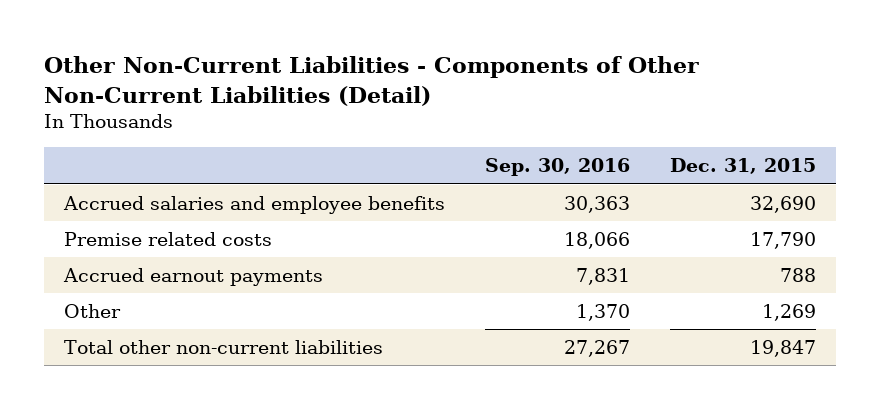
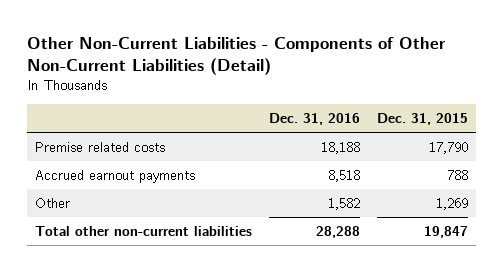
- | Sep. 30, 2016 | Dec. 31, 2015
+ | Dec. 31, 2016 | Dec. 31, 2015
- Accrued salaries and employee benefits | 30,363 | 32,690

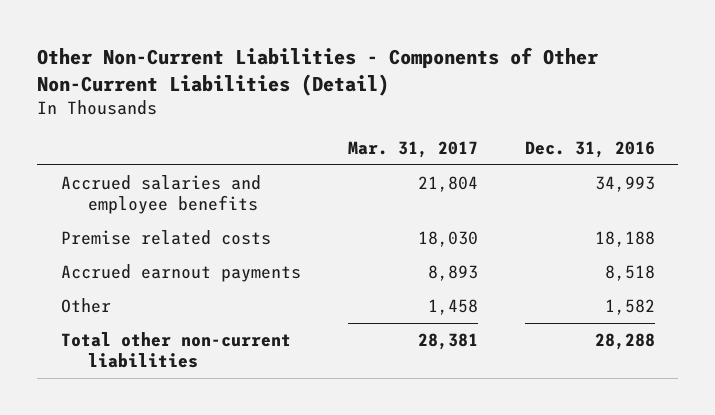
- | Dec. 31, 2016 | Dec. 31, 2015
+ | Mar. 31, 2017 | Dec. 31, 2016
+ Accrued salaries and employee benefits | 21,804 | 34,993

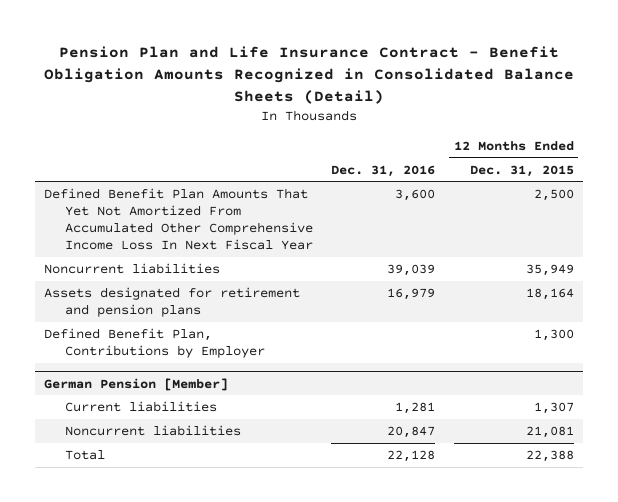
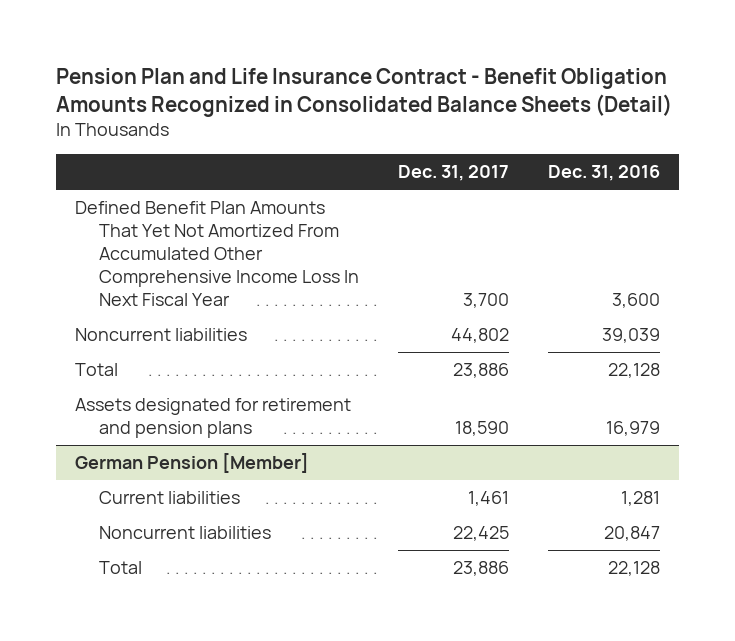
- | Dec. 31, 2016 | 12 Months Ended Dec. 31, 2015
+ | Dec. 31, 2017 | Dec. 31, 2016
+ Total | 23,886 | 22,128
- Defined Benefit Plan, Contributions by Employer | | 1,300

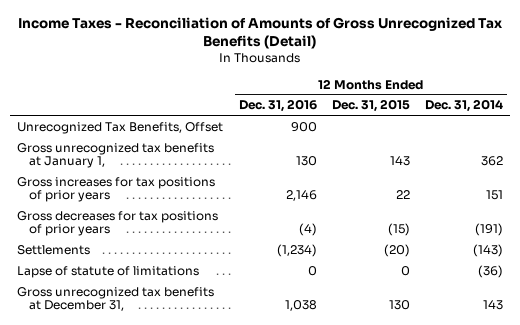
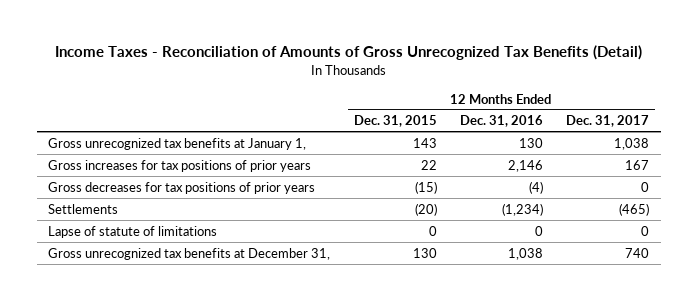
- | 12 Months Ended Dec. 31, 2016 | 12 Months Ended Dec. 31, 2015 | 12 Months Ended Dec. 31, 2014
+ | 12 Months Ended Dec. 31, 2015 | 12 Months Ended Dec. 31, 2016 | 12 Months Ended Dec. 31, 2017
- Unrecognized Tax Benefits, Offset | 900 | |

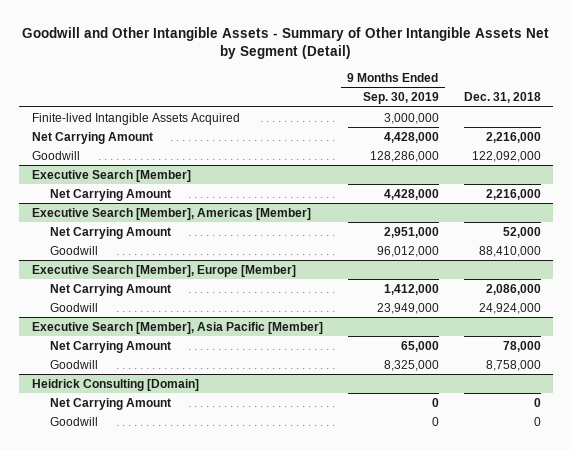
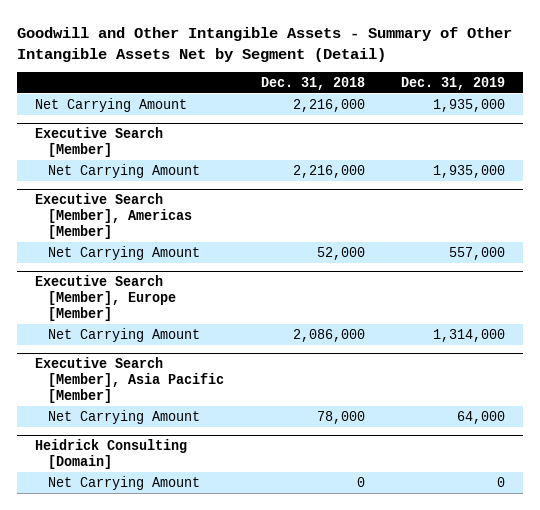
- | 9 Months Ended Sep. 30, 2019 | Dec. 31, 2018
+ | Dec. 31, 2018 | Dec. 31, 2019
- Finite-lived Intangible Assets Acquired | 3,000,000 |
- Goodwill | 128,286,000 | 122,092,000
@ Executive Search [Member], Americas [Member]
- Goodwill | 96,012,000 | 88,410,000
@ Executive Search [Member], Europe [Member]
- Goodwill | 23,949,000 | 24,924,000
@ Executive Search [Member], Asia Pacific [Member]
- Goodwill | 8,325,000 | 8,758,000
@ Heidrick Consulting [Domain]
- Goodwill | 0 | 0

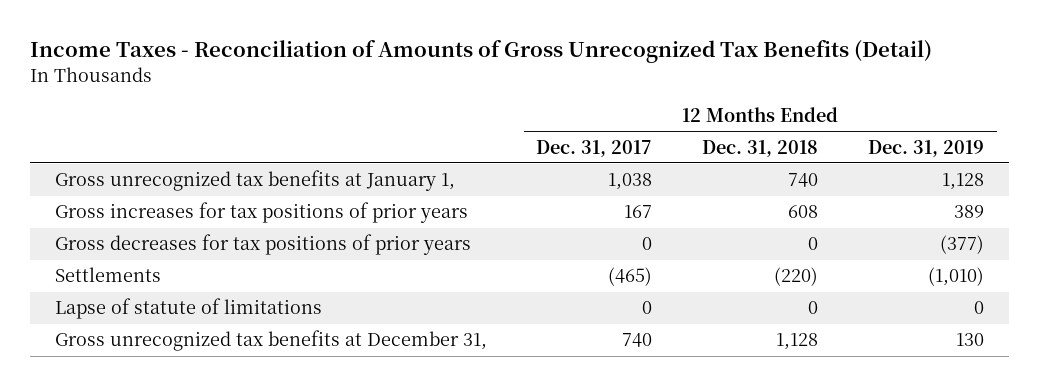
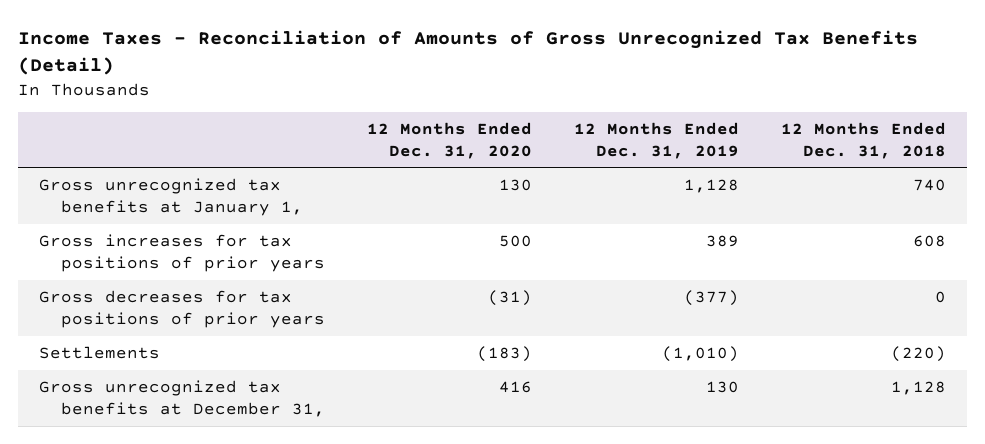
- | 12 Months Ended Dec. 31, 2017 | 12 Months Ended Dec. 31, 2018 | 12 Months Ended Dec. 31, 2019
+ | 12 Months Ended Dec. 31, 2020 | 12 Months Ended Dec. 31, 2019 | 12 Months Ended Dec. 31, 2018
- Lapse of statute of limitations | 0 | 0 | 0

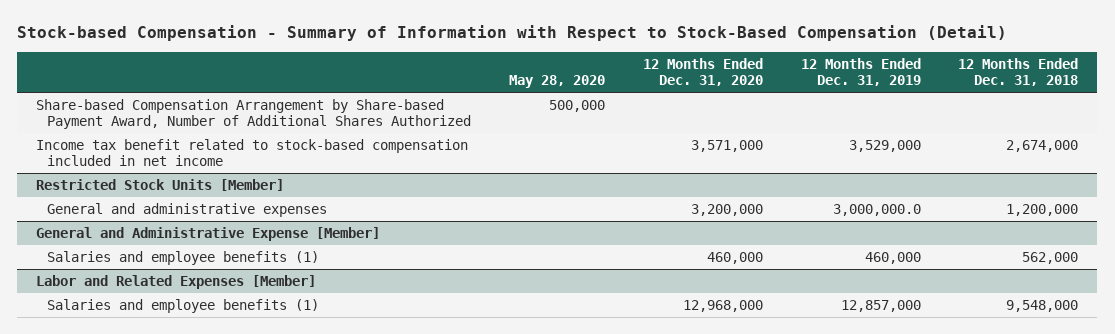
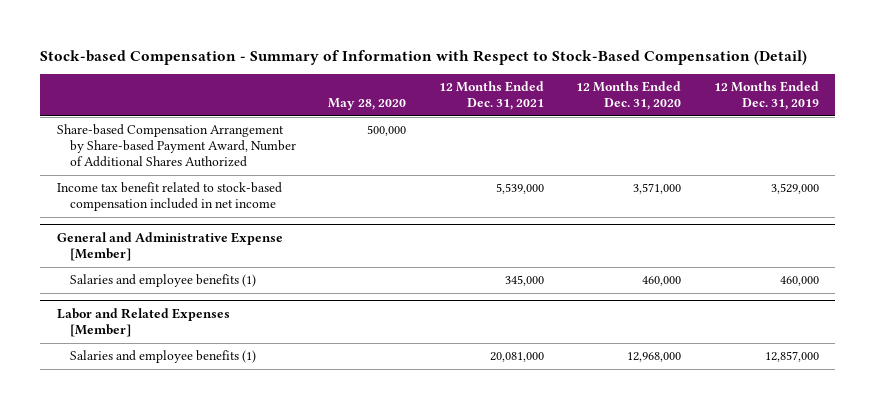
- | May 28, 2020 | 12 Months Ended Dec. 31, 2020 | 12 Months Ended Dec. 31, 2019 | 12 Months Ended Dec. 31, 2018
+ | May 28, 2020 | 12 Months Ended Dec. 31, 2021 | 12 Months Ended Dec. 31, 2020 | 12 Months Ended Dec. 31, 2019
- Restricted Stock Units [Member]
- General and administrative expenses | | 3,200,000 | 3,000,000.0 | 1,200,000

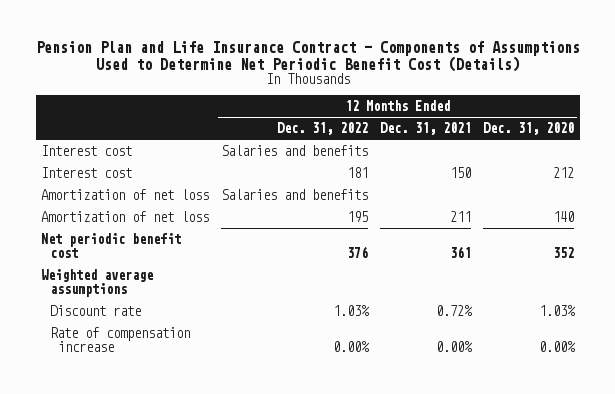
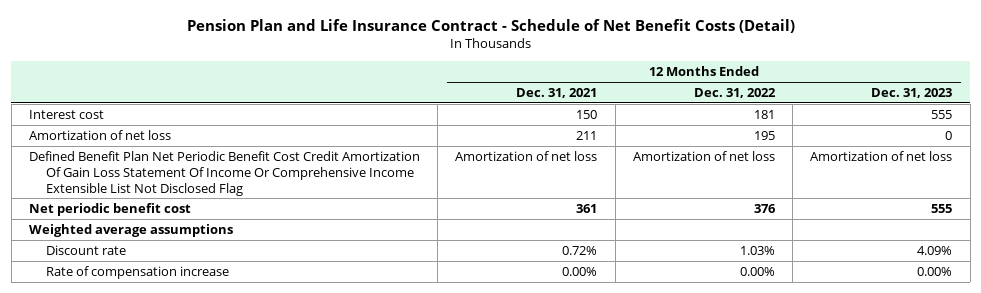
- Pension Plan and Life Insurance Contract - Components of Assumptions Used to Determine Net Periodic Benefit Cost (Details)
+ Pension Plan and Life Insurance Contract - Schedule of Net Benefit Costs (Detail)
- | 12 Months Ended Dec. 31, 2022 | 12 Months Ended Dec. 31, 2021 | 12 Months Ended Dec. 31, 2020
+ | 12 Months Ended Dec. 31, 2021 | 12 Months Ended Dec. 31, 2022 | 12 Months Ended Dec. 31, 2023
- Interest cost | Salaries and benefits | |
- Amortization of net loss | Salaries and benefits | |
+ Defined Benefit Plan Net Periodic Benefit Cost Credit Amortization Of Gain Loss Statement Of Income Or Comprehensive Income Extensible List Not Disclosed Flag | Amortization of net loss | Amortization of net loss | Amortization of net loss

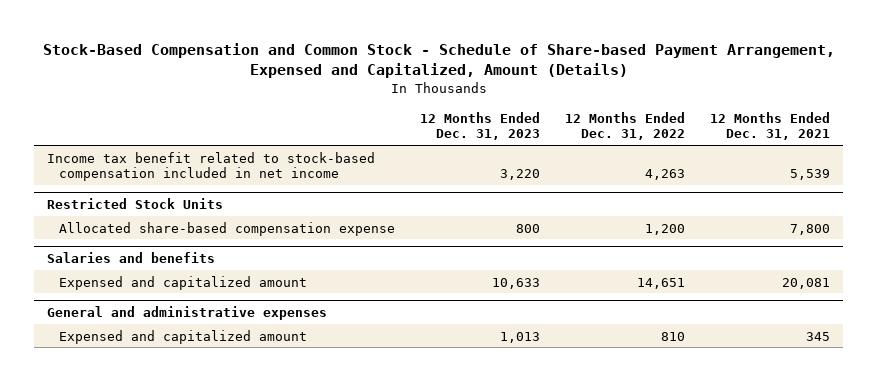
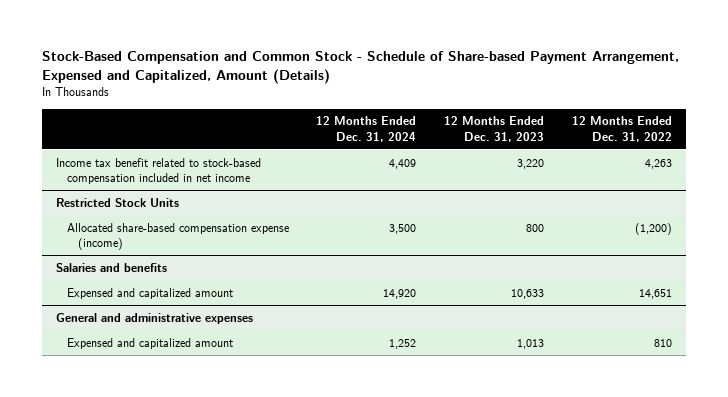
- | 12 Months Ended Dec. 31, 2023 | 12 Months Ended Dec. 31, 2022 | 12 Months Ended Dec. 31, 2021
+ | 12 Months Ended Dec. 31, 2024 | 12 Months Ended Dec. 31, 2023 | 12 Months Ended Dec. 31, 2022
@ Restricted Stock Units
- Allocated share-based compensation expense | 800 | 1,200 | 7,800
+ Allocated share-based compensation expense (income) | 3,500 | 800 | (1,200)

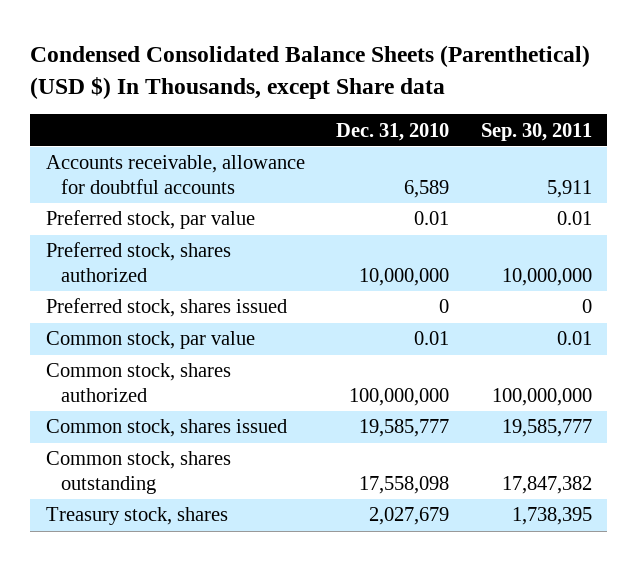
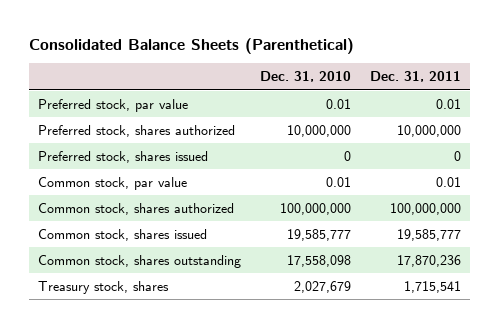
- Condensed Consolidated Balance Sheets (Parenthetical) (USD $) In Thousands, except Share data
+ Consolidated Balance Sheets (Parenthetical)
- | Dec. 31, 2010 | Sep. 30, 2011
+ | Dec. 31, 2010 | Dec. 31, 2011
- Accounts receivable, allowance for doubtful accounts | 6,589 | 5,911

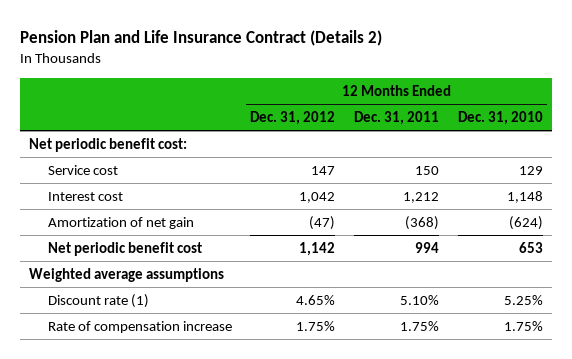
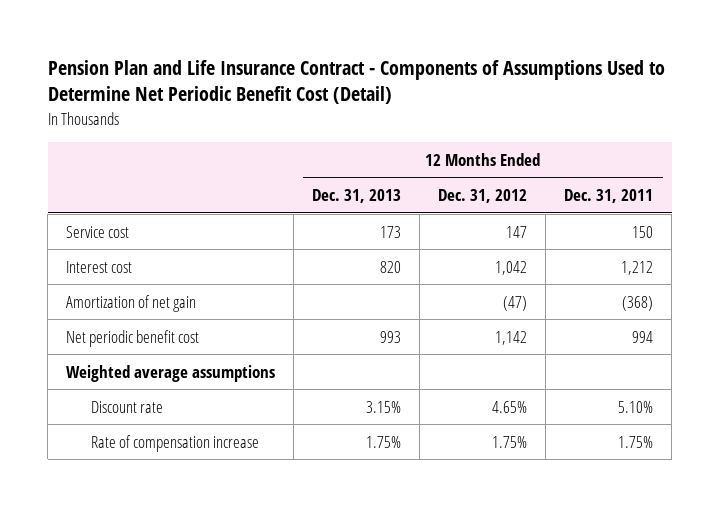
- Pension Plan and Life Insurance Contract (Details 2)
+ Pension Plan and Life Insurance Contract - Components of Assumptions Used to Determine Net Periodic Benefit Cost (Detail)
- | 12 Months Ended Dec. 31, 2012 | 12 Months Ended Dec. 31, 2011 | 12 Months Ended Dec. 31, 2010
+ | 12 Months Ended Dec. 31, 2013 | 12 Months Ended Dec. 31, 2012 | 12 Months Ended Dec. 31, 2011
- Net periodic benefit cost:
- Discount rate (1) | 4.65% | 5.10% | 5.25%
+ Discount rate | 3.15% | 4.65% | 5.10%

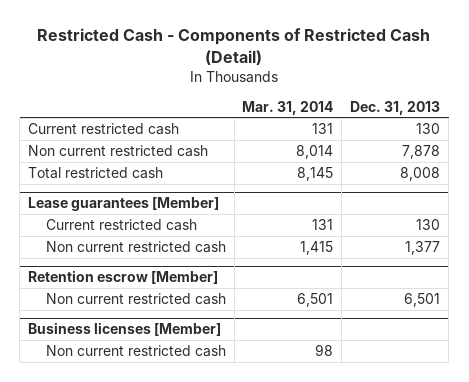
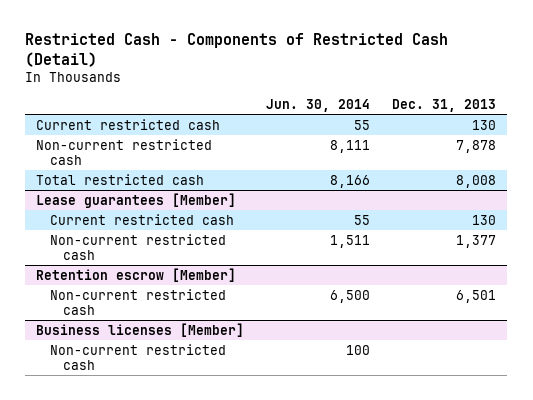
- | Mar. 31, 2014 | Dec. 31, 2013
+ | Jun. 30, 2014 | Dec. 31, 2013
- Non current restricted cash | 8,014 | 7,878
+ Non-current restricted cash | 8,111 | 7,878
@ Lease guarantees [Member]
- Non current restricted cash | 1,415 | 1,377
+ Non-current restricted cash | 1,511 | 1,377
@ Retention escrow [Member]
- Non current restricted cash | 6,501 | 6,501
+ Non-current restricted cash | 6,500 | 6,501
@ Business licenses [Member]
- Non current restricted cash | 98 |
+ Non-current restricted cash | 100 |

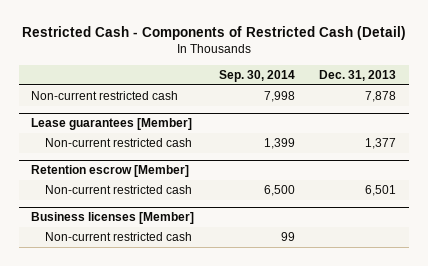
- | Jun. 30, 2014 | Dec. 31, 2013
+ | Sep. 30, 2014 | Dec. 31, 2013
- Current restricted cash | 55 | 130
- Total restricted cash | 8,166 | 8,008
@ Lease guarantees [Member]
- Current restricted cash | 55 | 130

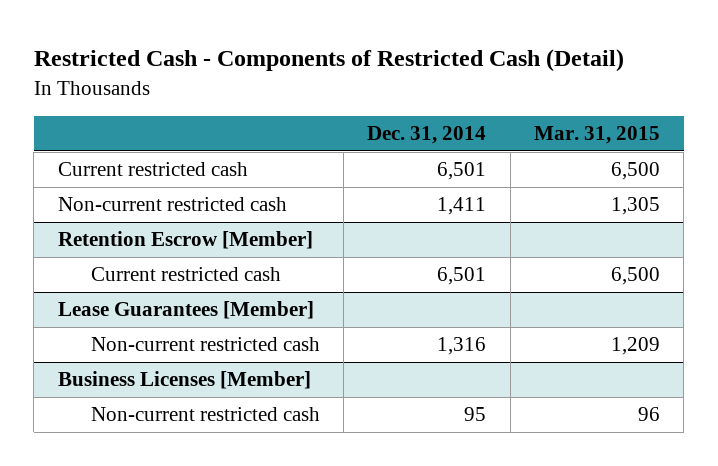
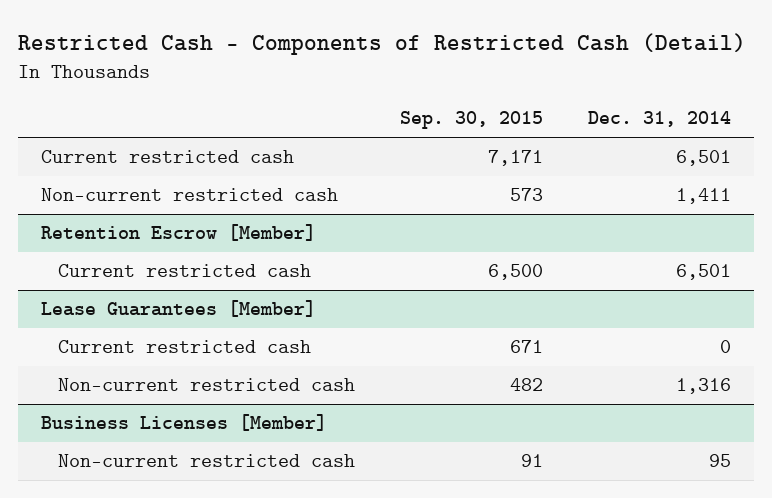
- | Dec. 31, 2014 | Mar. 31, 2015
+ | Sep. 30, 2015 | Dec. 31, 2014
@ Lease Guarantees [Member]
+ Current restricted cash | 671 | 0

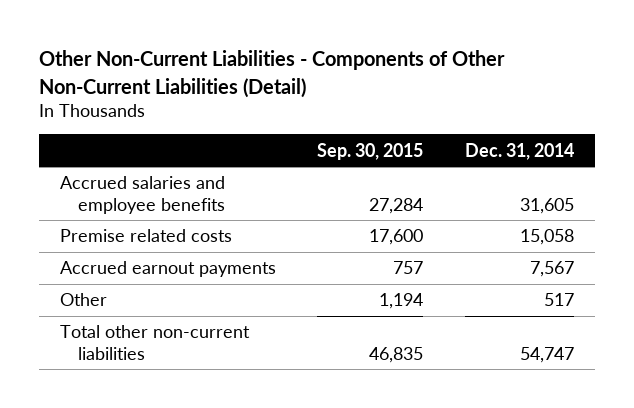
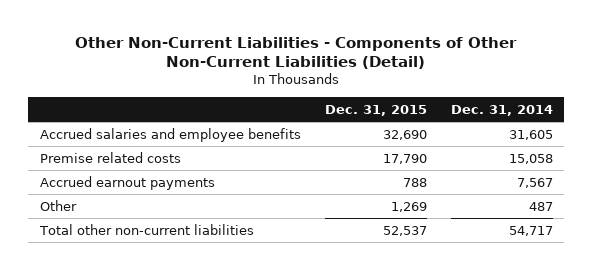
- | Sep. 30, 2015 | Dec. 31, 2014
+ | Dec. 31, 2015 | Dec. 31, 2014
- Other | 1,194 | 517
- Total other non-current liabilities | 46,835 | 54,747
+ Other | 1,269 | 487
+ Total other non-current liabilities | 52,537 | 54,717

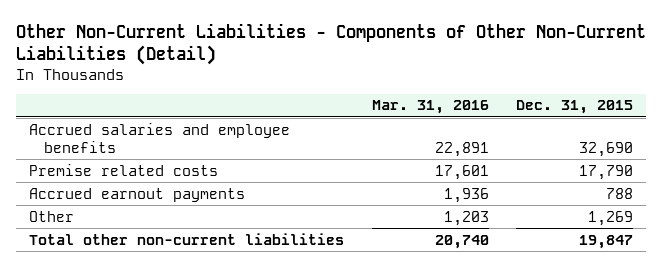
- | Dec. 31, 2015 | Dec. 31, 2014
+ | Mar. 31, 2016 | Dec. 31, 2015
- Total other non-current liabilities | 52,537 | 54,717
+ Total other non-current liabilities | 20,740 | 19,847

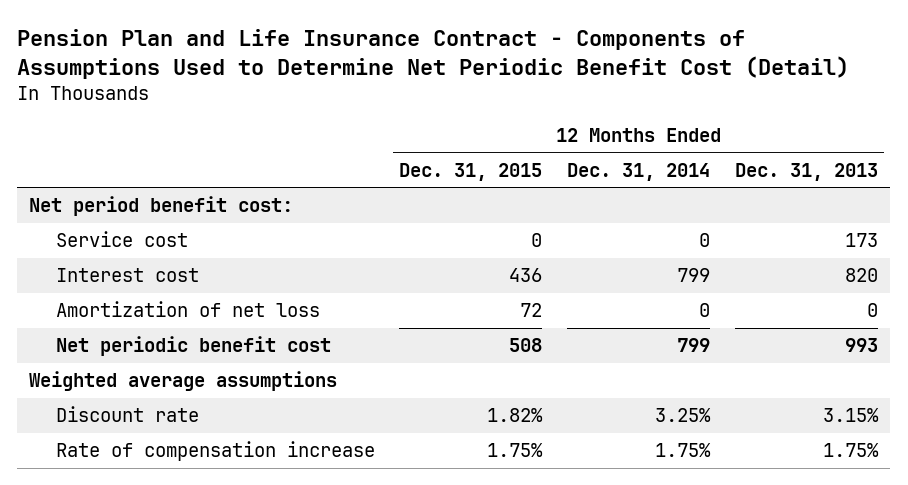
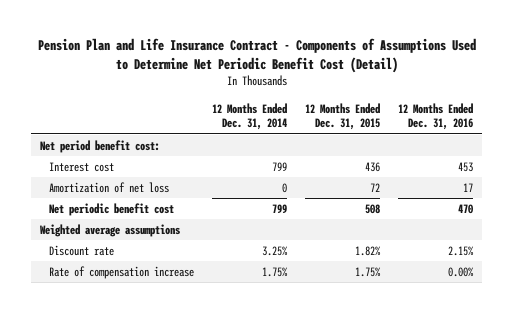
- | 12 Months Ended Dec. 31, 2015 | 12 Months Ended Dec. 31, 2014 | 12 Months Ended Dec. 31, 2013
+ | 12 Months Ended Dec. 31, 2014 | 12 Months Ended Dec. 31, 2015 | 12 Months Ended Dec. 31, 2016
- Service cost | 0 | 0 | 173

